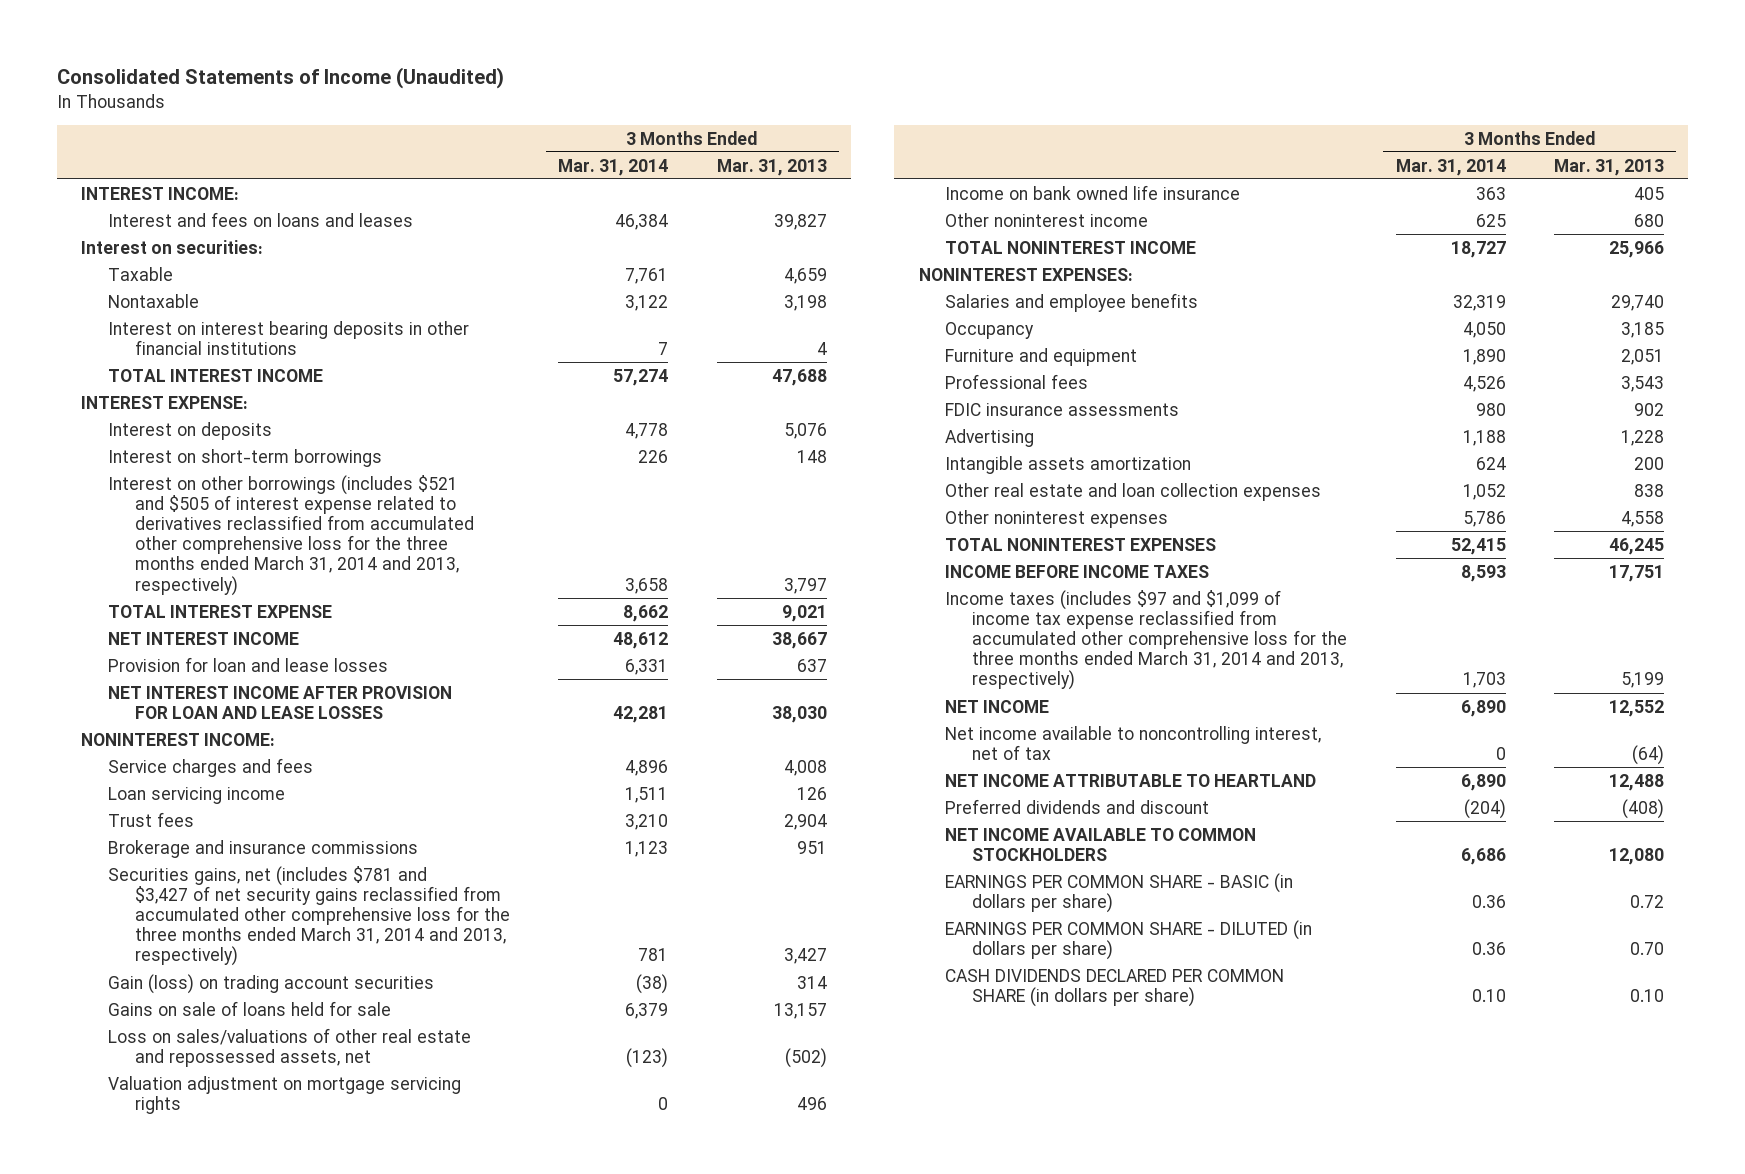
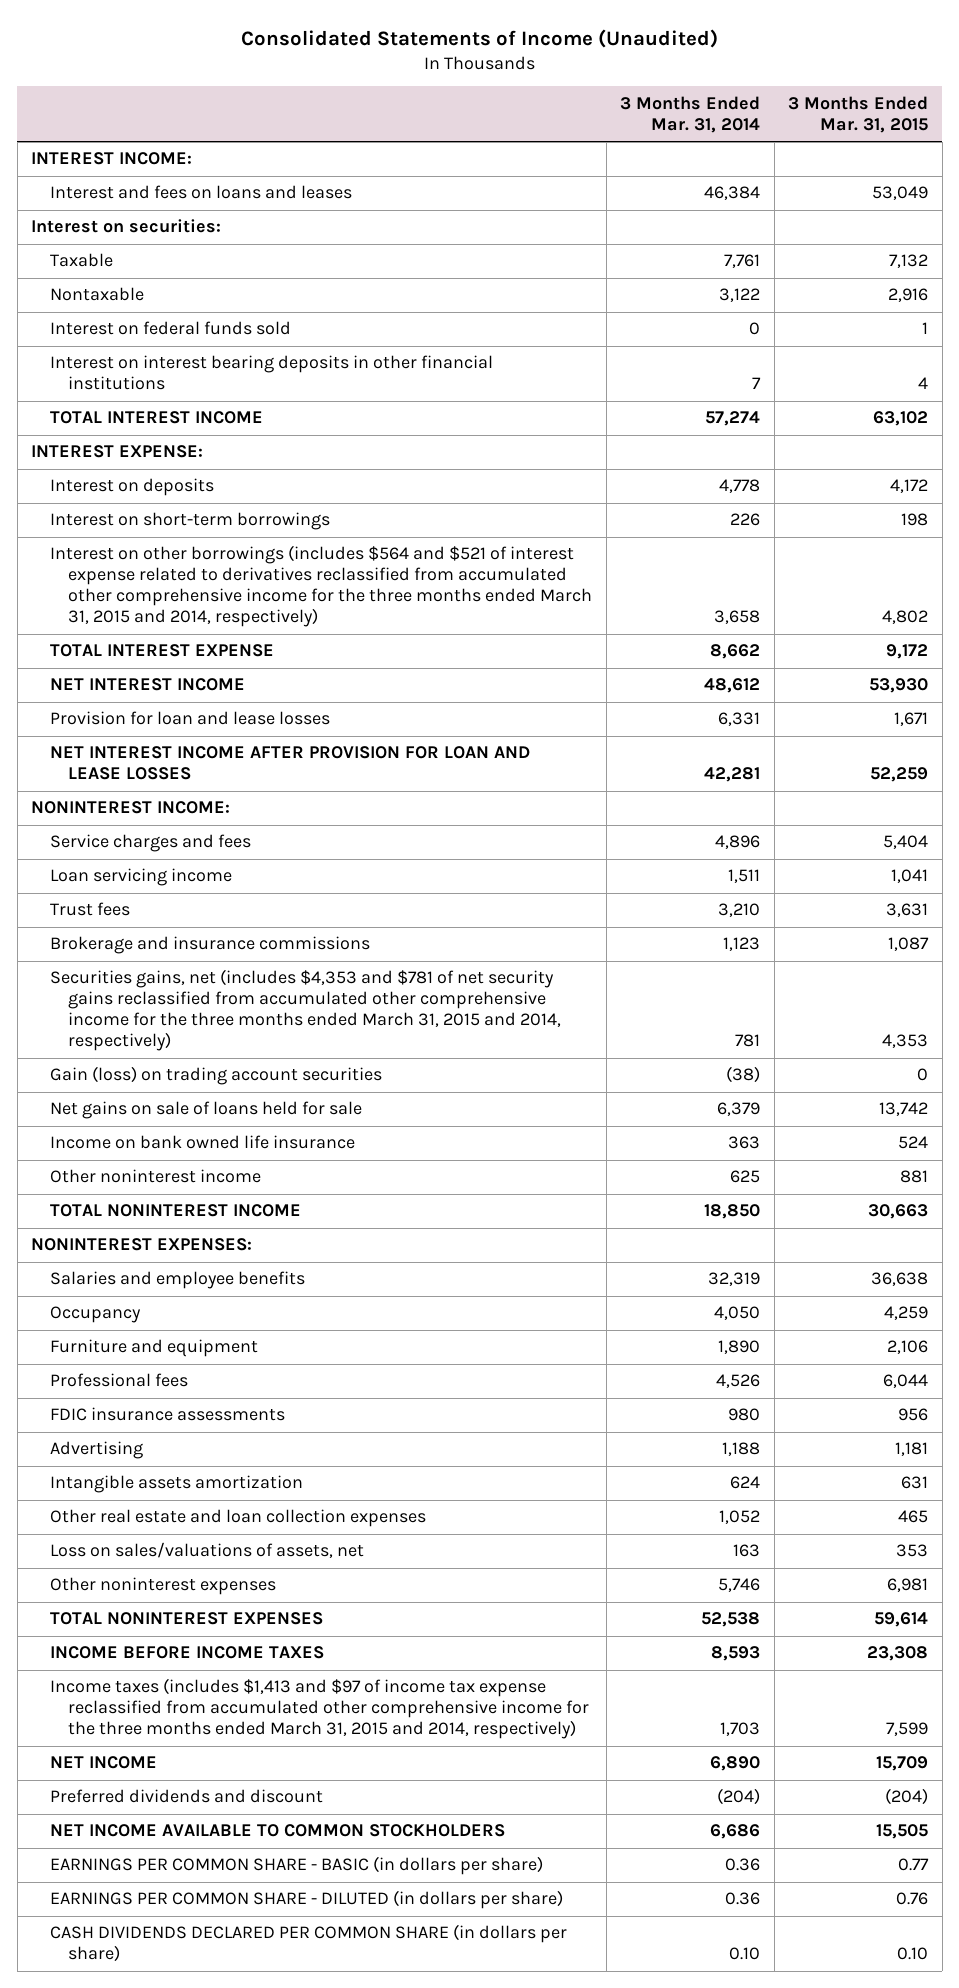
- | 3 Months Ended Mar. 31, 2014 | 3 Months Ended Mar. 31, 2013
+ | 3 Months Ended Mar. 31, 2014 | 3 Months Ended Mar. 31, 2015
+ Interest on federal funds sold | 0 | 1
- Interest on other borrowings (includes $521 and $505 of interest expense related to derivatives reclassified from accumulated other comprehensive loss for the three months ended March 31, 2014 and 2013, respectively) | 3,658 | 3,797
+ Interest on other borrowings (includes $564 and $521 of interest expense related to derivatives reclassified from accumulated other comprehensive income for the three months ended March 31, 2015 and 2014, respectively) | 3,658 | 4,802
- Securities gains, net (includes $781 and $3,427 of net security gains reclassified from accumulated other comprehensive loss for the three months ended March 31, 2014 and 2013, respectively) | 781 | 3,427
+ Securities gains, net (includes $4,353 and $781 of net security gains reclassified from accumulated other comprehensive income for the three months ended March 31, 2015 and 2014, respectively) | 781 | 4,353
- Gains on sale of loans held for sale | 6,379 | 13,157
- Loss on sales/valuations of other real estate and repossessed assets, net | (123) | (502)
- Valuation adjustment on mortgage servicing rights | 0 | 496
+ Net gains on sale of loans held for sale | 6,379 | 13,742
- TOTAL NONINTEREST INCOME | 18,727 | 25,966
+ TOTAL NONINTEREST INCOME | 18,850 | 30,663
- Other noninterest expenses | 5,786 | 4,558
- TOTAL NONINTEREST EXPENSES | 52,415 | 46,245
+ Loss on sales/valuations of assets, net | 163 | 353
+ Other noninterest expenses | 5,746 | 6,981
+ TOTAL NONINTEREST EXPENSES | 52,538 | 59,614
- Income taxes (includes $97 and $1,099 of income tax expense reclassified from accumulated other comprehensive loss for the three months ended March 31, 2014 and 2013, respectively) | 1,703 | 5,199
+ Income taxes (includes $1,413 and $97 of income tax expense reclassified from accumulated other comprehensive income for the three months ended March 31, 2015 and 2014, respectively) | 1,703 | 7,599
- Net income available to noncontrolling interest, net of tax | 0 | (64)
- NET INCOME ATTRIBUTABLE TO HEARTLAND | 6,890 | 12,488

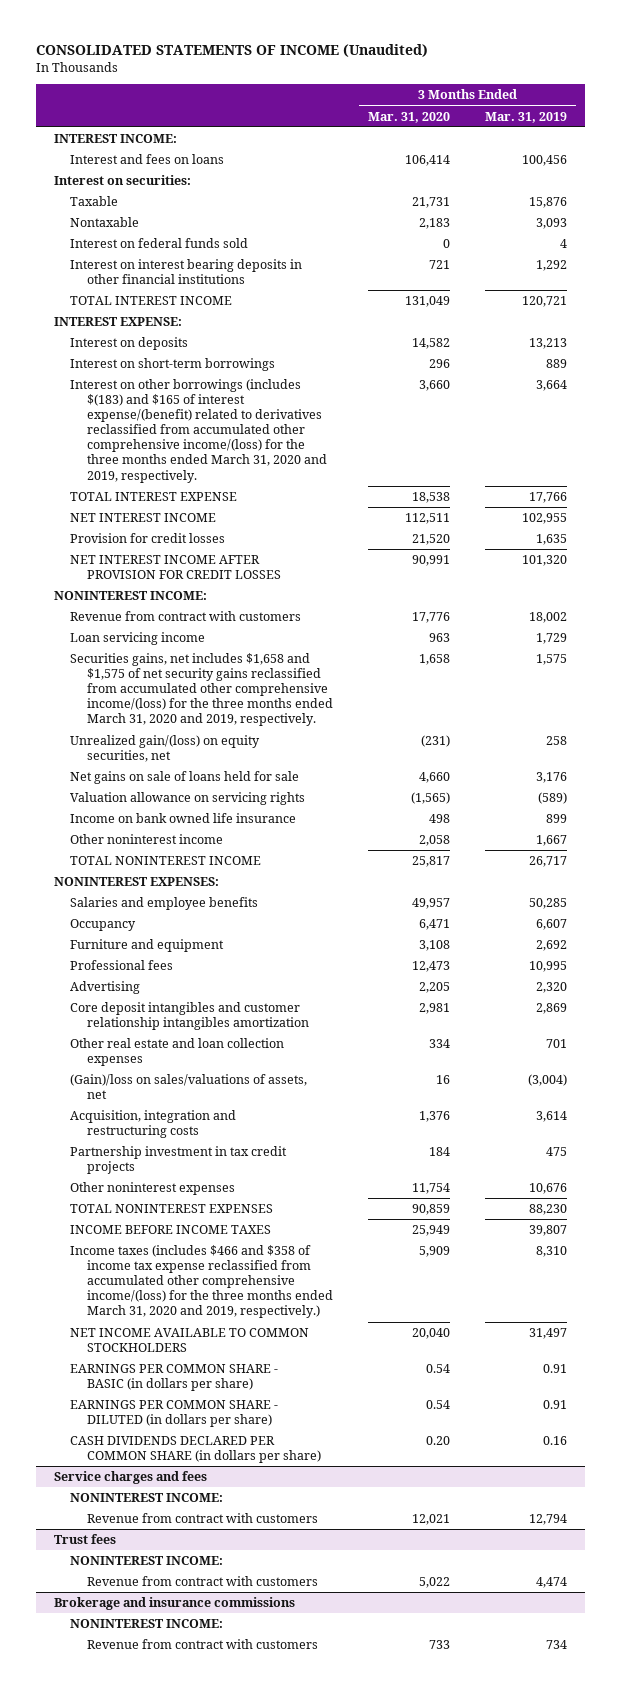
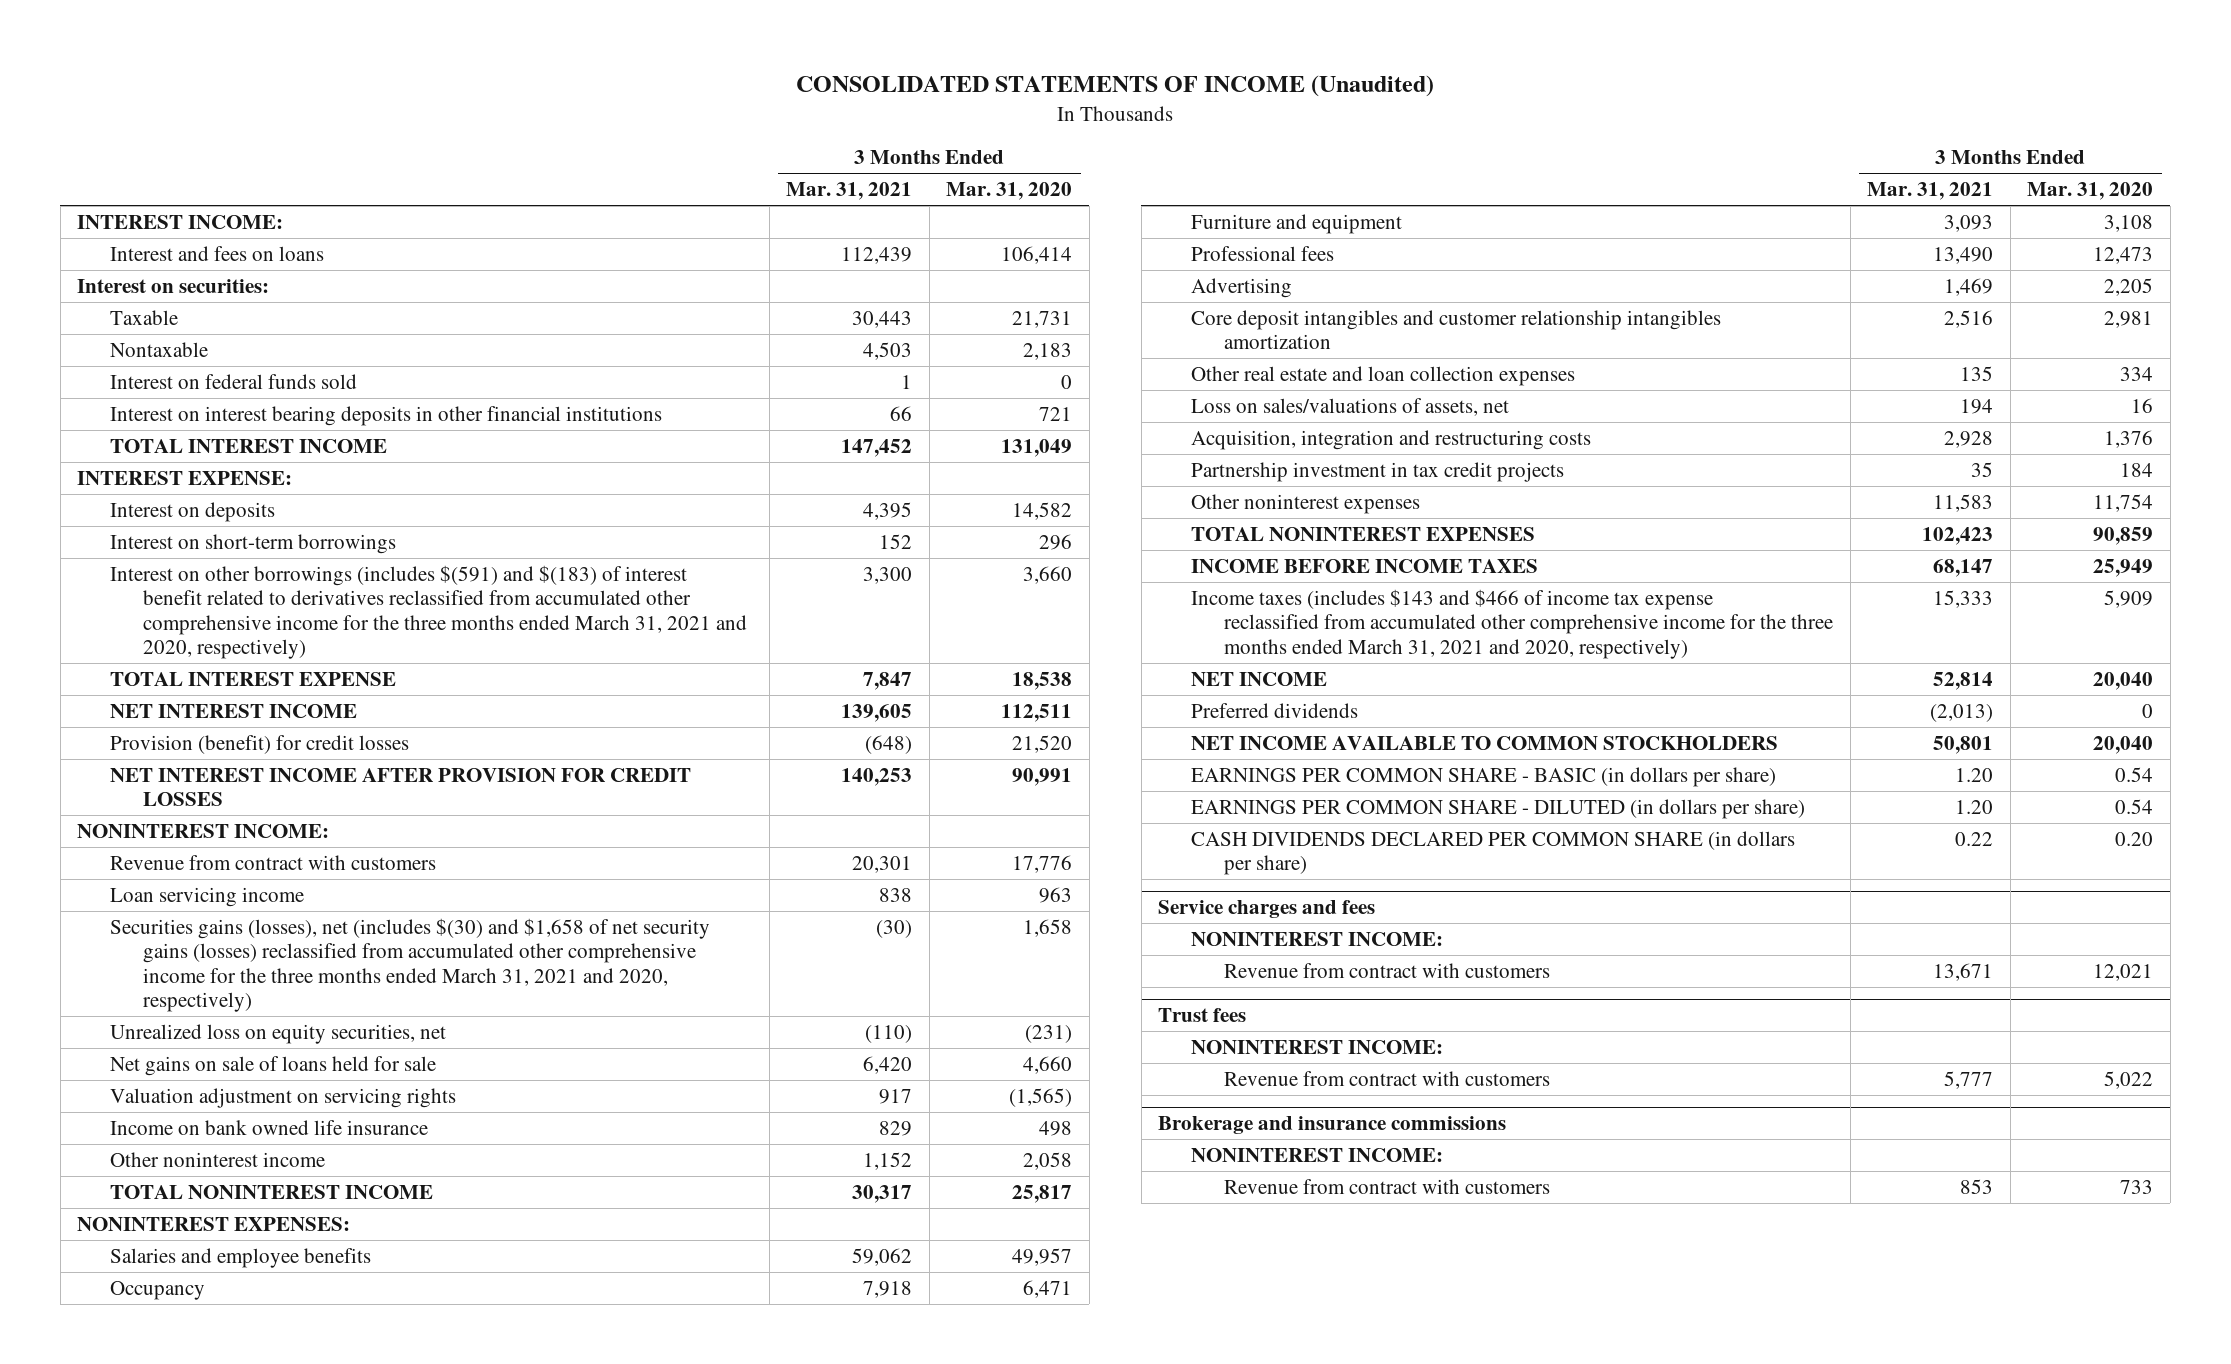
- | 3 Months Ended Mar. 31, 2020 | 3 Months Ended Mar. 31, 2019
+ | 3 Months Ended Mar. 31, 2021 | 3 Months Ended Mar. 31, 2020
- Interest on other borrowings (includes $(183) and $165 of interest expense/(benefit) related to derivatives reclassified from accumulated other comprehensive income/(loss) for the three months ended March 31, 2020 and 2019, respectively. | 3,660 | 3,664
+ Interest on other borrowings (includes $(591) and $(183) of interest benefit related to derivatives reclassified from accumulated other comprehensive income for the three months ended March 31, 2021 and 2020, respectively) | 3,300 | 3,660
- Provision for credit losses | 21,520 | 1,635
+ Provision (benefit) for credit losses | (648) | 21,520
- Securities gains, net includes $1,658 and $1,575 of net security gains reclassified from accumulated other comprehensive income/(loss) for the three months ended March 31, 2020 and 2019, respectively. | 1,658 | 1,575
- Unrealized gain/(loss) on equity securities, net | (231) | 258
+ Securities gains (losses), net (includes $(30) and $1,658 of net security gains (losses) reclassified from accumulated other comprehensive income for the three months ended March 31, 2021 and 2020, respectively) | (30) | 1,658
+ Unrealized loss on equity securities, net | (110) | (231)
- Valuation allowance on servicing rights | (1,565) | (589)
+ Valuation adjustment on servicing rights | 917 | (1,565)
- (Gain)/loss on sales/valuations of assets, net | 16 | (3,004)
+ Loss on sales/valuations of assets, net | 194 | 16
- Income taxes (includes $466 and $358 of income tax expense reclassified from accumulated other comprehensive income/(loss) for the three months ended March 31, 2020 and 2019, respectively.) | 5,909 | 8,310
+ Income taxes (includes $143 and $466 of income tax expense reclassified from accumulated other comprehensive income for the three months ended March 31, 2021 and 2020, respectively) | 15,333 | 5,909
+ NET INCOME | 52,814 | 20,040
+ Preferred dividends | (2,013) | 0

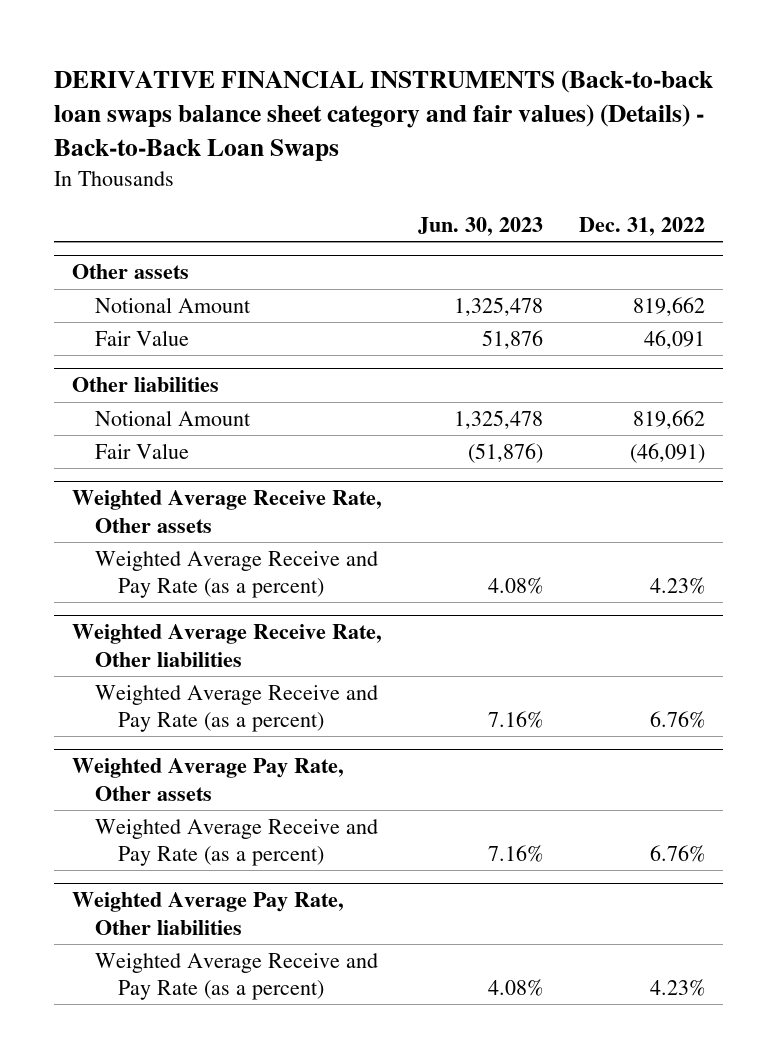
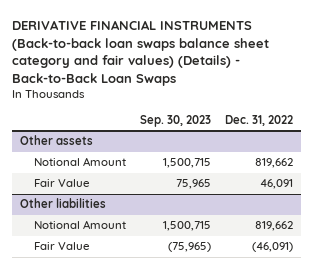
- | Jun. 30, 2023 | Dec. 31, 2022
+ | Sep. 30, 2023 | Dec. 31, 2022
- Weighted Average Receive Rate, Other assets
- Weighted Average Receive and Pay Rate (as a percent) | 4.08% | 4.23%
- Weighted Average Receive Rate, Other liabilities
- Weighted Average Receive and Pay Rate (as a percent) | 7.16% | 6.76%
- Weighted Average Pay Rate, Other assets
- Weighted Average Receive and Pay Rate (as a percent) | 7.16% | 6.76%
- Weighted Average Pay Rate, Other liabilities
- Weighted Average Receive and Pay Rate (as a percent) | 4.08% | 4.23%

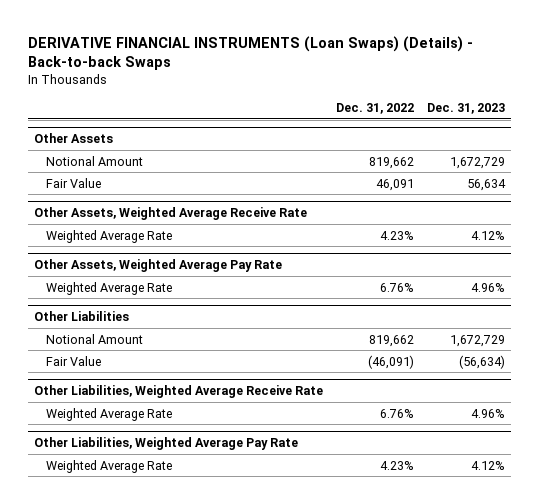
- DERIVATIVE FINANCIAL INSTRUMENTS (Back-to-back loan swaps balance sheet category and fair values) (Details) - Back-to-Back Loan Swaps
+ DERIVATIVE FINANCIAL INSTRUMENTS (Loan Swaps) (Details) - Back-to-back Swaps
- | Sep. 30, 2023 | Dec. 31, 2022
+ | Dec. 31, 2022 | Dec. 31, 2023
- Other assets
+ Other Assets
- Other liabilities
+ Other Assets, Weighted Average Receive Rate
+ Weighted Average Rate | 4.23% | 4.12%
+ Other Assets, Weighted Average Pay Rate
+ Weighted Average Rate | 6.76% | 4.96%
+ Other Liabilities
+ Other Liabilities, Weighted Average Receive Rate
+ Weighted Average Rate | 6.76% | 4.96%
+ Other Liabilities, Weighted Average Pay Rate
+ Weighted Average Rate | 4.23% | 4.12%

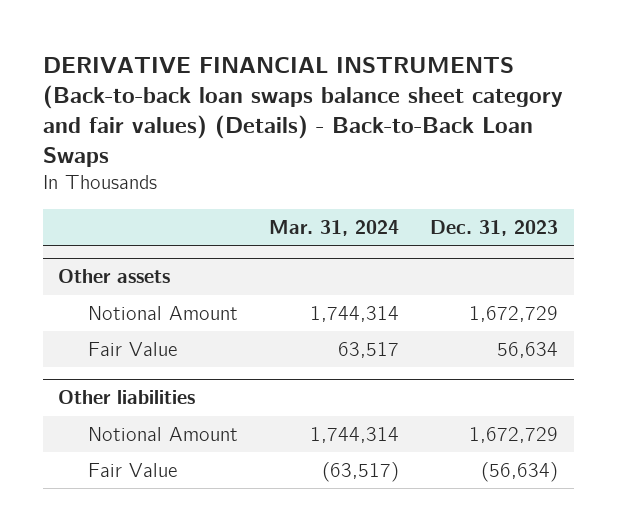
- DERIVATIVE FINANCIAL INSTRUMENTS (Loan Swaps) (Details) - Back-to-back Swaps
+ DERIVATIVE FINANCIAL INSTRUMENTS (Back-to-back loan swaps balance sheet category and fair values) (Details) - Back-to-Back Loan Swaps
- | Dec. 31, 2022 | Dec. 31, 2023
+ | Mar. 31, 2024 | Dec. 31, 2023
- Other Assets
+ Other assets
- Other Assets, Weighted Average Receive Rate
- Weighted Average Rate | 4.23% | 4.12%
- Other Assets, Weighted Average Pay Rate
- Weighted Average Rate | 6.76% | 4.96%
- Other Liabilities
+ Other liabilities
- Other Liabilities, Weighted Average Receive Rate
- Weighted Average Rate | 6.76% | 4.96%
- Other Liabilities, Weighted Average Pay Rate
- Weighted Average Rate | 4.23% | 4.12%

